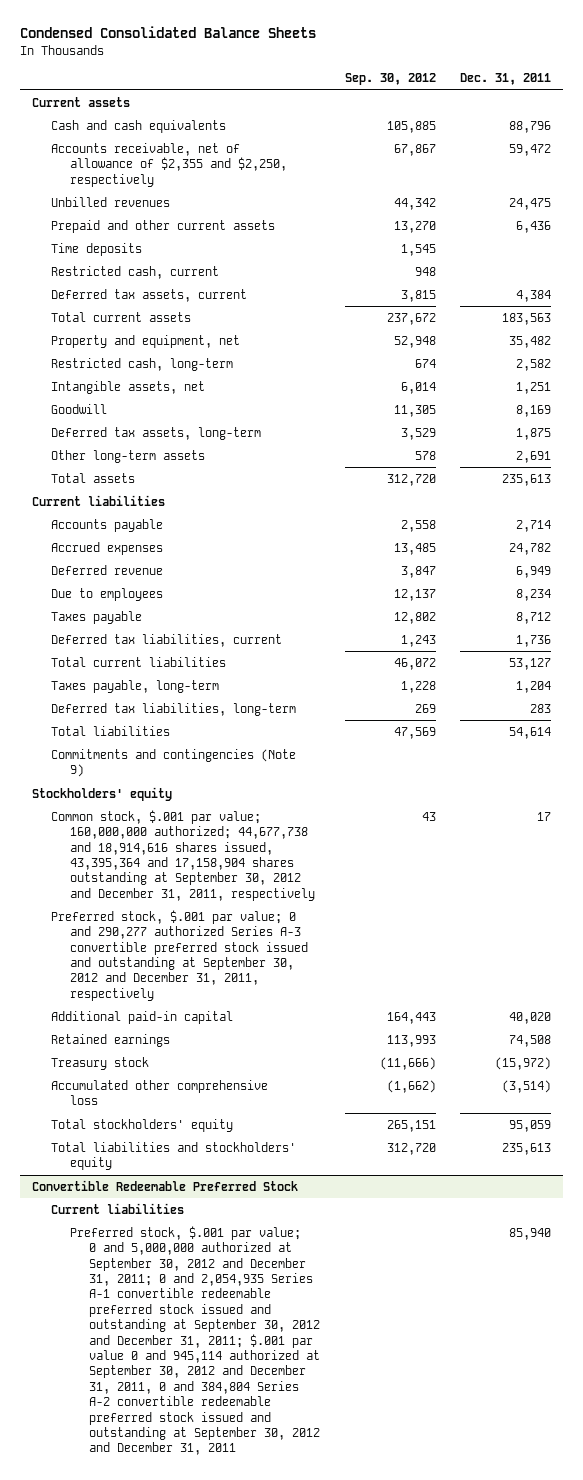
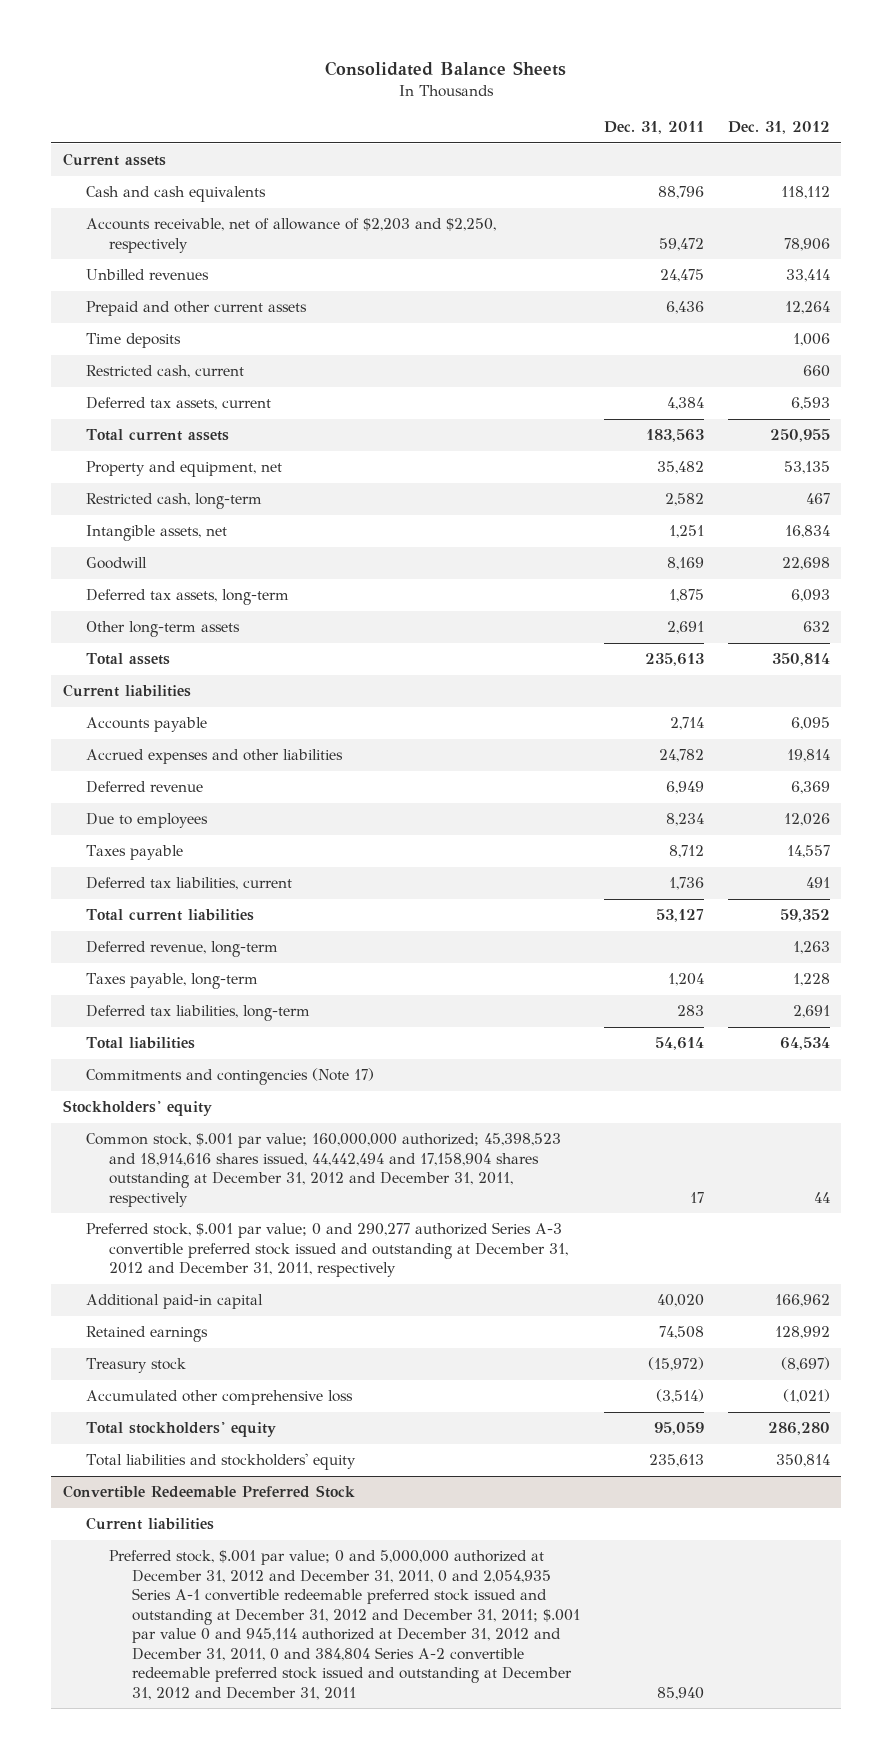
- Condensed Consolidated Balance Sheets
+ Consolidated Balance Sheets
- | Sep. 30, 2012 | Dec. 31, 2011
+ | Dec. 31, 2011 | Dec. 31, 2012
- Accounts receivable, net of allowance of $2,355 and $2,250, respectively | 67,867 | 59,472
+ Accounts receivable, net of allowance of $2,203 and $2,250, respectively | 59,472 | 78,906
- Accrued expenses | 13,485 | 24,782
+ Accrued expenses and other liabilities | 24,782 | 19,814
+ Deferred revenue, long-term | | 1,263
- Commitments and contingencies (Note 9)
+ Commitments and contingencies (Note 17)
- Common stock, $.001 par value; 160,000,000 authorized; 44,677,738 and 18,914,616 shares issued, 43,395,364 and 17,158,904 shares outstanding at September 30, 2012 and December 31, 2011, respectively | 43 | 17
- Preferred stock, $.001 par value; 0 and 290,277 authorized Series A-3 convertible preferred stock issued and outstanding at September 30, 2012 and December 31, 2011, respectively
+ Common stock, $.001 par value; 160,000,000 authorized; 45,398,523 and 18,914,616 shares issued, 44,442,494 and 17,158,904 shares outstanding at December 31, 2012 and December 31, 2011, respectively | 17 | 44
+ Preferred stock, $.001 par value; 0 and 290,277 authorized Series A-3 convertible preferred stock issued and outstanding at December 31, 2012 and December 31, 2011, respectively
@ Convertible Redeemable Preferred Stock
- Preferred stock, $.001 par value; 0 and 5,000,000 authorized at September 30, 2012 and December 31, 2011; 0 and 2,054,935 Series A-1 convertible redeemable preferred stock issued and outstanding at September 30, 2012 and December 31, 2011; $.001 par value 0 and 945,114 authorized at September 30, 2012 and December 31, 2011, 0 and 384,804 Series A-2 convertible redeemable preferred stock issued and outstanding at September 30, 2012 and December 31, 2011 | | 85,940
+ Preferred stock, $.001 par value; 0 and 5,000,000 authorized at December 31, 2012 and December 31, 2011, 0 and 2,054,935 Series A-1 convertible redeemable preferred stock issued and outstanding at December 31, 2012 and December 31, 2011; $.001 par value 0 and 945,114 authorized at December 31, 2012 and December 31, 2011, 0 and 384,804 Series A-2 convertible redeemable preferred stock issued and outstanding at December 31, 2012 and December 31, 2011 | 85,940 |

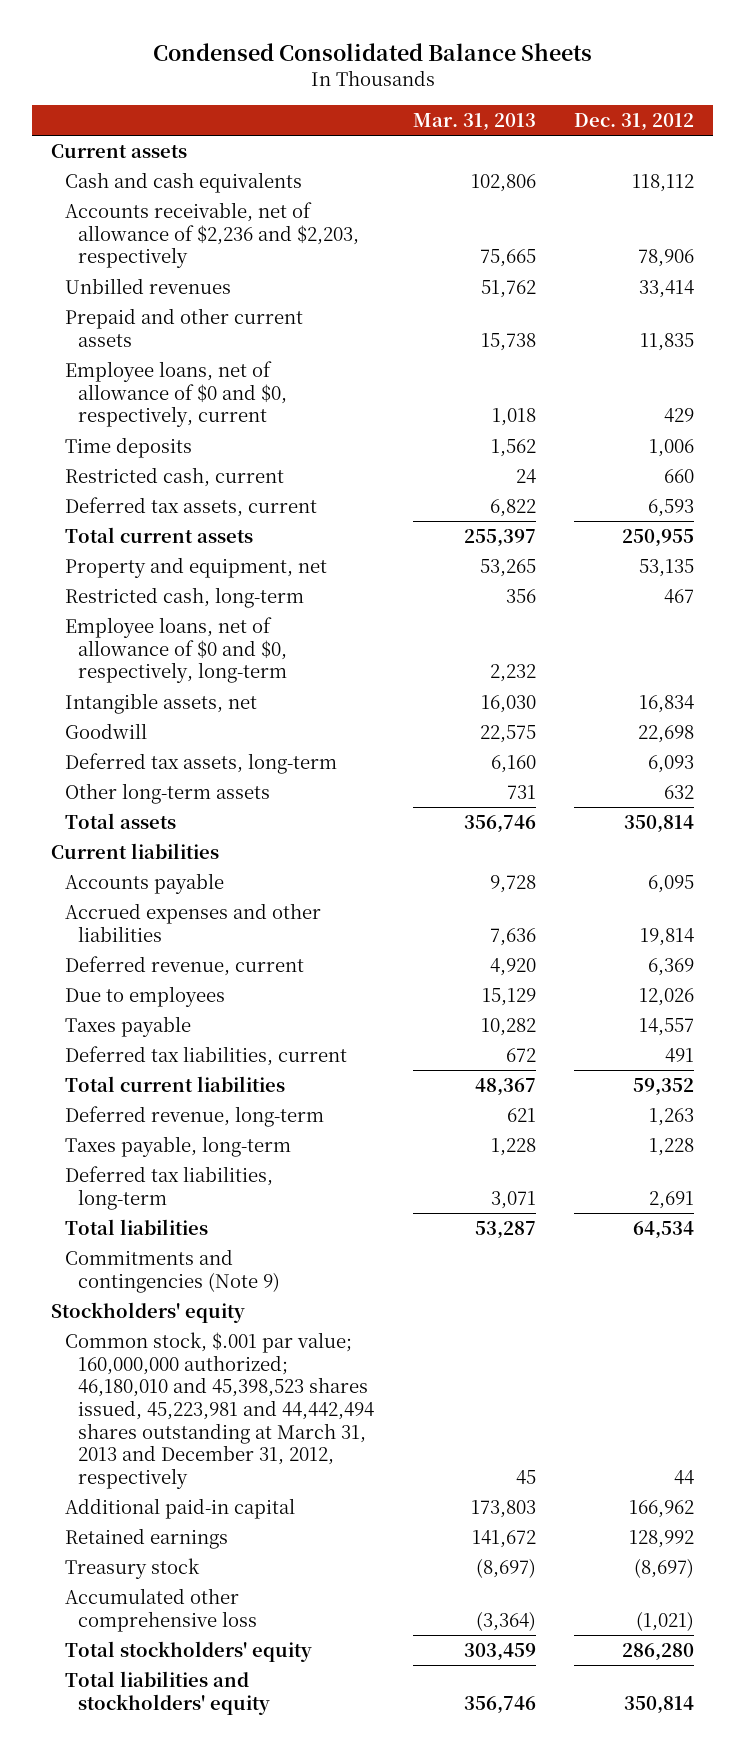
- Consolidated Balance Sheets
+ Condensed Consolidated Balance Sheets
- | Dec. 31, 2011 | Dec. 31, 2012
+ | Mar. 31, 2013 | Dec. 31, 2012
- Accounts receivable, net of allowance of $2,203 and $2,250, respectively | 59,472 | 78,906
+ Accounts receivable, net of allowance of $2,236 and $2,203, respectively | 75,665 | 78,906
- Prepaid and other current assets | 6,436 | 12,264
+ Prepaid and other current assets | 15,738 | 11,835
+ Employee loans, net of allowance of $0 and $0, respectively, current | 1,018 | 429
+ Employee loans, net of allowance of $0 and $0, respectively, long-term | 2,232 |
- Deferred revenue | 6,949 | 6,369
+ Deferred revenue, current | 4,920 | 6,369
- Commitments and contingencies (Note 17)
+ Commitments and contingencies (Note 9)
- Common stock, $.001 par value; 160,000,000 authorized; 45,398,523 and 18,914,616 shares issued, 44,442,494 and 17,158,904 shares outstanding at December 31, 2012 and December 31, 2011, respectively | 17 | 44
- Preferred stock, $.001 par value; 0 and 290,277 authorized Series A-3 convertible preferred stock issued and outstanding at December 31, 2012 and December 31, 2011, respectively
+ Common stock, $.001 par value; 160,000,000 authorized; 46,180,010 and 45,398,523 shares issued, 45,223,981 and 44,442,494 shares outstanding at March 31, 2013 and December 31, 2012, respectively | 45 | 44
- Convertible Redeemable Preferred Stock
- Current liabilities
- Preferred stock, $.001 par value; 0 and 5,000,000 authorized at December 31, 2012 and December 31, 2011, 0 and 2,054,935 Series A-1 convertible redeemable preferred stock issued and outstanding at December 31, 2012 and December 31, 2011; $.001 par value 0 and 945,114 authorized at December 31, 2012 and December 31, 2011, 0 and 384,804 Series A-2 convertible redeemable preferred stock issued and outstanding at December 31, 2012 and December 31, 2011 | 85,940 |

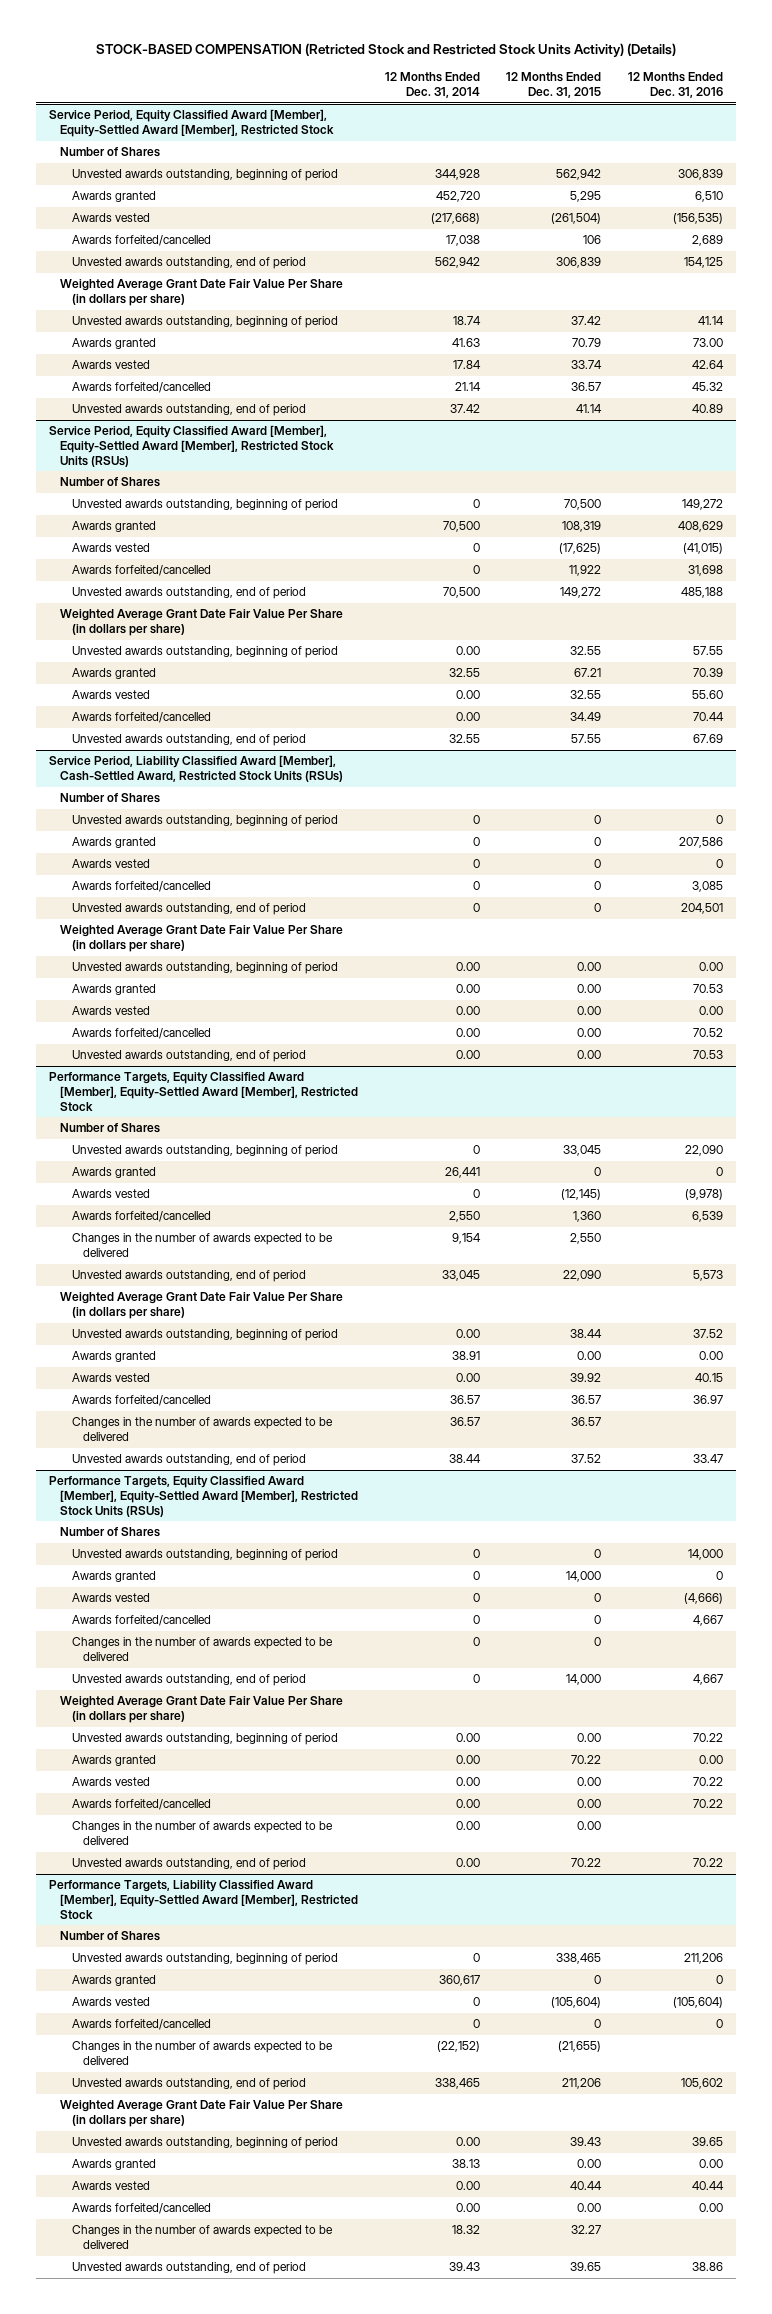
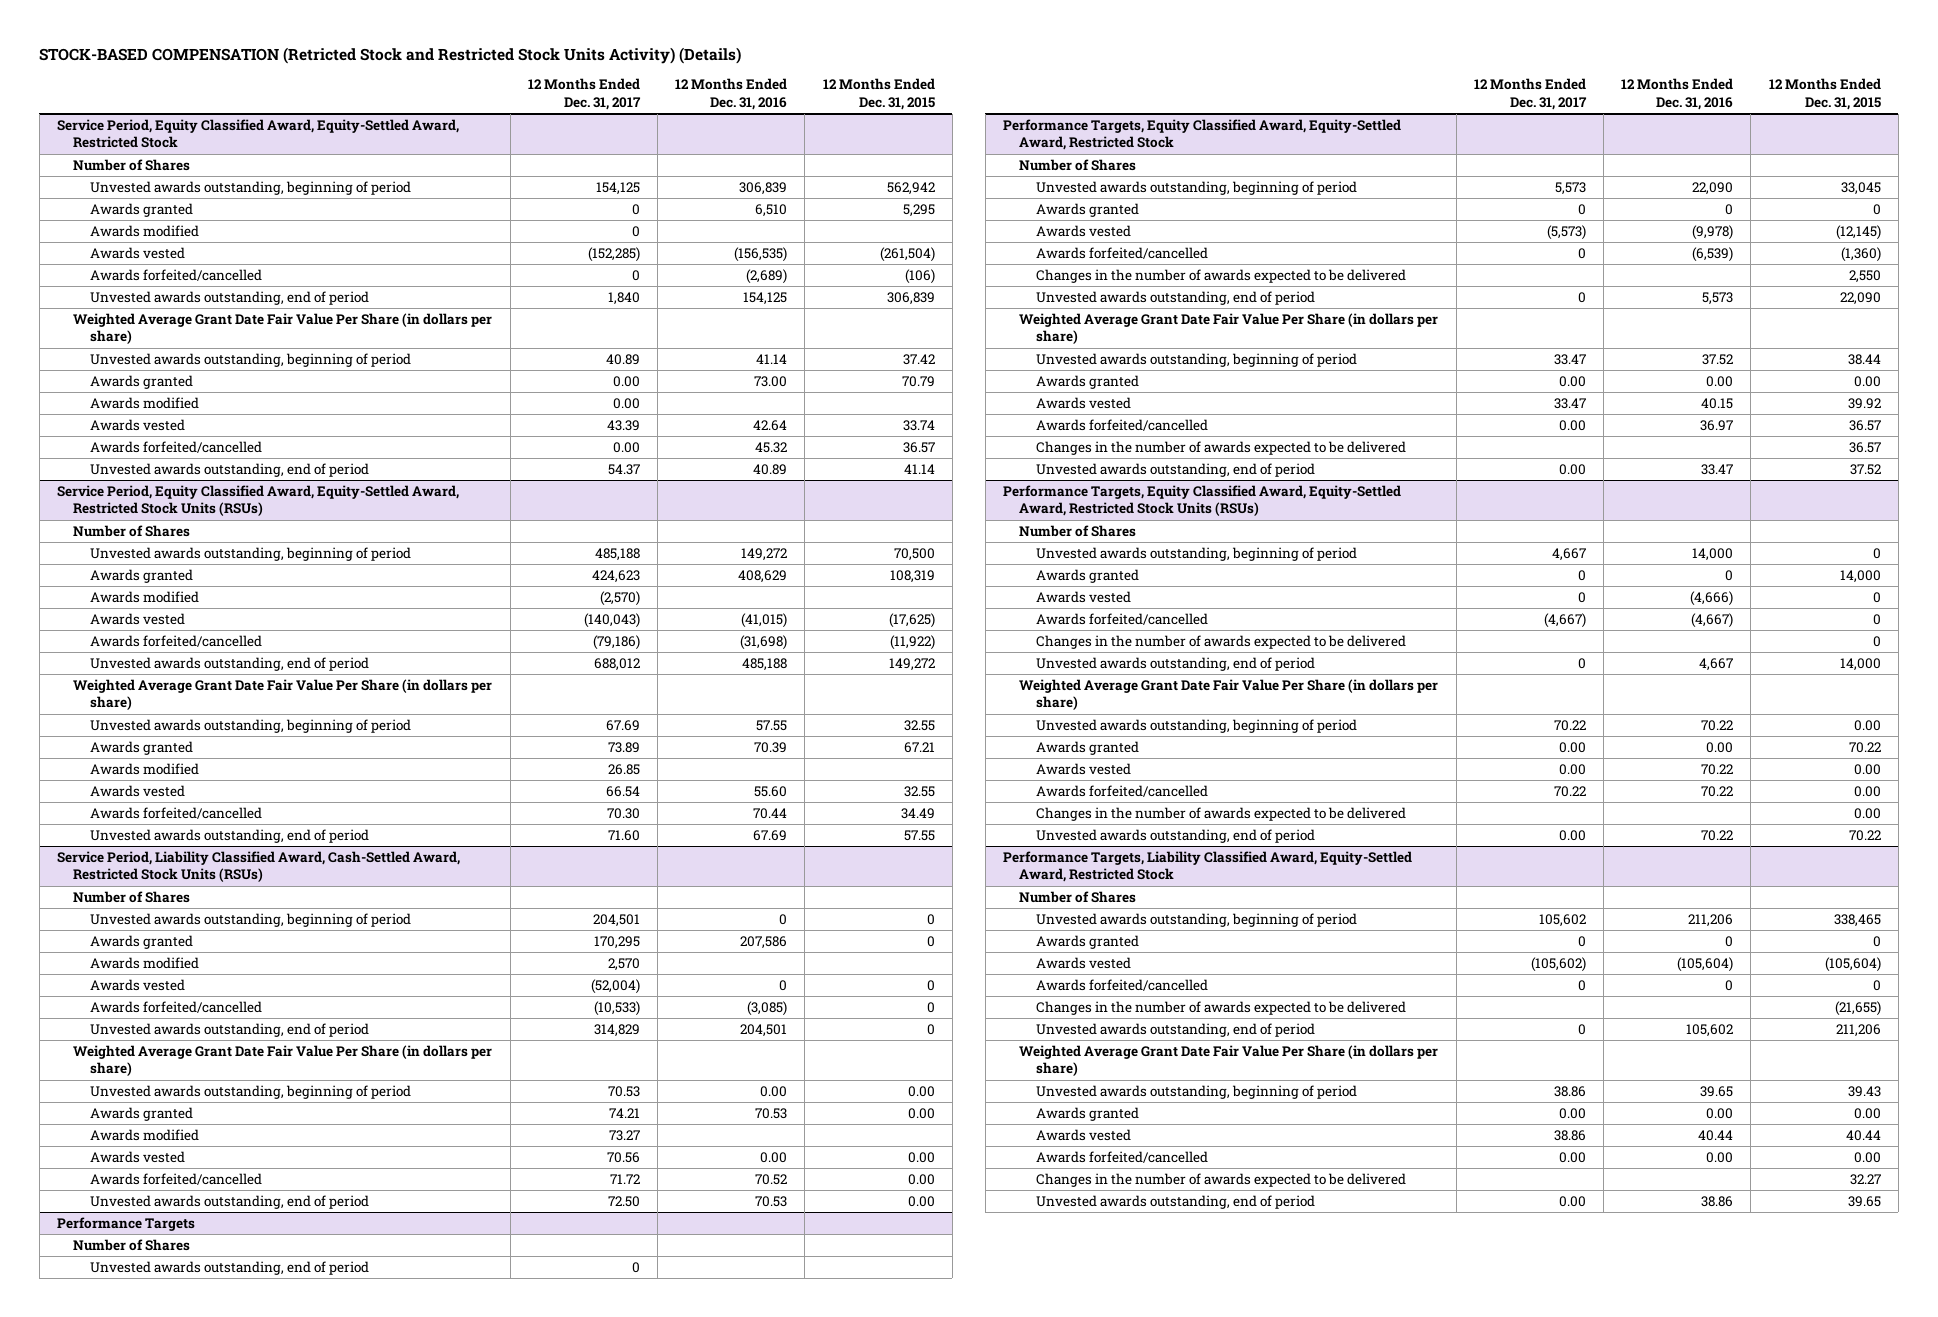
- | 12 Months Ended Dec. 31, 2014 | 12 Months Ended Dec. 31, 2015 | 12 Months Ended Dec. 31, 2016
+ | 12 Months Ended Dec. 31, 2017 | 12 Months Ended Dec. 31, 2016 | 12 Months Ended Dec. 31, 2015
- Service Period, Equity Classified Award [Member], Equity-Settled Award [Member], Restricted Stock
+ Service Period, Equity Classified Award, Equity-Settled Award, Restricted Stock
+ Awards modified | 0 | |
- Awards forfeited/cancelled | 17,038 | 106 | 2,689
+ Awards forfeited/cancelled | 0 | (2,689) | (106)
+ Awards modified | 0.00 | |
- Service Period, Equity Classified Award [Member], Equity-Settled Award [Member], Restricted Stock Units (RSUs)
+ Service Period, Equity Classified Award, Equity-Settled Award, Restricted Stock Units (RSUs)
+ Awards modified | (2,570) | |
- Awards forfeited/cancelled | 0 | 11,922 | 31,698
+ Awards forfeited/cancelled | (79,186) | (31,698) | (11,922)
+ Awards modified | 26.85 | |
- Service Period, Liability Classified Award [Member], Cash-Settled Award, Restricted Stock Units (RSUs)
+ Service Period, Liability Classified Award, Cash-Settled Award, Restricted Stock Units (RSUs)
+ Awards modified | 2,570 | |
- Awards forfeited/cancelled | 0 | 0 | 3,085
+ Awards forfeited/cancelled | (10,533) | (3,085) | 0
+ Awards modified | 73.27 | |
- Performance Targets, Equity Classified Award [Member], Equity-Settled Award [Member], Restricted Stock
+ Performance Targets
+ Unvested awards outstanding, end of period | 0 | |
+ Performance Targets, Equity Classified Award, Equity-Settled Award, Restricted Stock
+ Number of Shares
- Awards forfeited/cancelled | 2,550 | 1,360 | 6,539
+ Awards forfeited/cancelled | 0 | (6,539) | (1,360)
- Performance Targets, Equity Classified Award [Member], Equity-Settled Award [Member], Restricted Stock Units (RSUs)
+ Performance Targets, Equity Classified Award, Equity-Settled Award, Restricted Stock Units (RSUs)
- Awards forfeited/cancelled | 0 | 0 | 4,667
+ Awards forfeited/cancelled | (4,667) | (4,667) | 0
- Performance Targets, Liability Classified Award [Member], Equity-Settled Award [Member], Restricted Stock
+ Performance Targets, Liability Classified Award, Equity-Settled Award, Restricted Stock

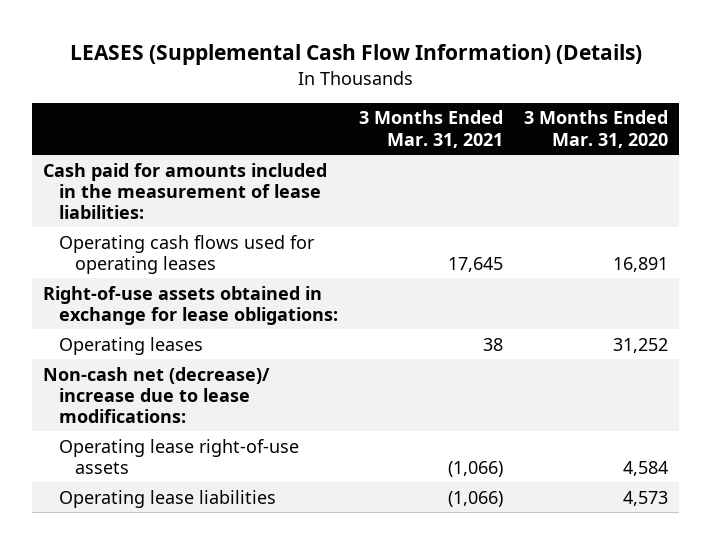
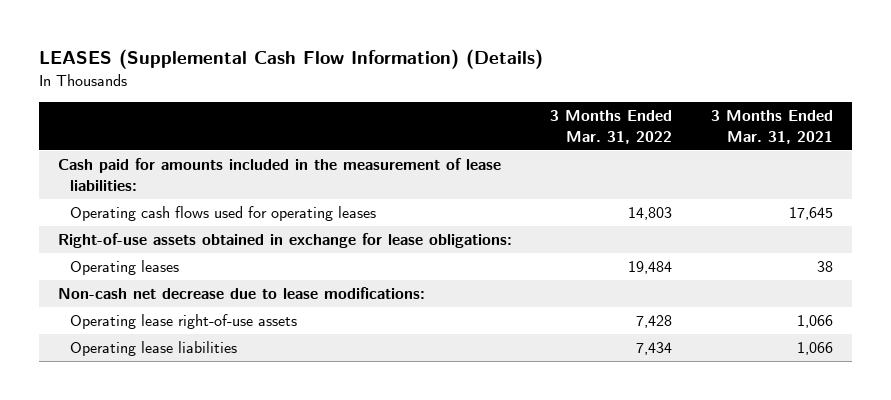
- | 3 Months Ended Mar. 31, 2021 | 3 Months Ended Mar. 31, 2020
+ | 3 Months Ended Mar. 31, 2022 | 3 Months Ended Mar. 31, 2021
- Non-cash net (decrease)/ increase due to lease modifications:
- Operating lease right-of-use assets | (1,066) | 4,584
- Operating lease liabilities | (1,066) | 4,573
+ Non-cash net decrease due to lease modifications:
+ Operating lease right-of-use assets | 7,428 | 1,066
+ Operating lease liabilities | 7,434 | 1,066

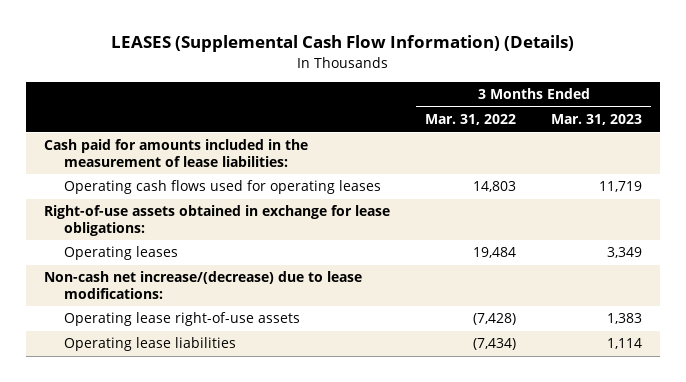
- | 3 Months Ended Mar. 31, 2022 | 3 Months Ended Mar. 31, 2021
+ | 3 Months Ended Mar. 31, 2022 | 3 Months Ended Mar. 31, 2023
- Non-cash net decrease due to lease modifications:
- Operating lease right-of-use assets | 7,428 | 1,066
- Operating lease liabilities | 7,434 | 1,066
+ Non-cash net increase/(decrease) due to lease modifications:
+ Operating lease right-of-use assets | (7,428) | 1,383
+ Operating lease liabilities | (7,434) | 1,114

